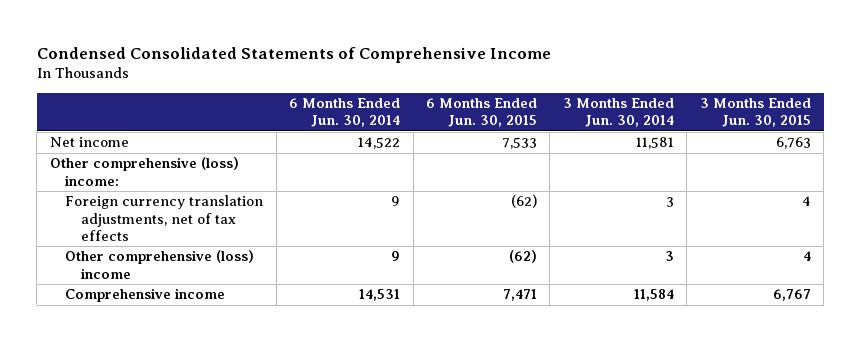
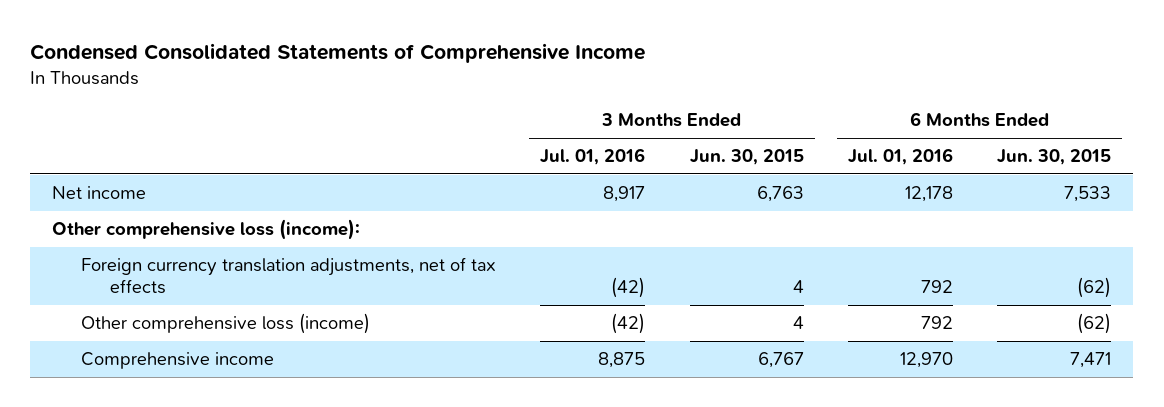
- | 6 Months Ended Jun. 30, 2014 | 6 Months Ended Jun. 30, 2015 | 3 Months Ended Jun. 30, 2014 | 3 Months Ended Jun. 30, 2015
+ | 3 Months Ended Jul. 01, 2016 | 3 Months Ended Jun. 30, 2015 | 6 Months Ended Jul. 01, 2016 | 6 Months Ended Jun. 30, 2015
- Other comprehensive (loss) income:
+ Other comprehensive loss (income):
- Other comprehensive (loss) income | 9 | (62) | 3 | 4
+ Other comprehensive loss (income) | (42) | 4 | 792 | (62)

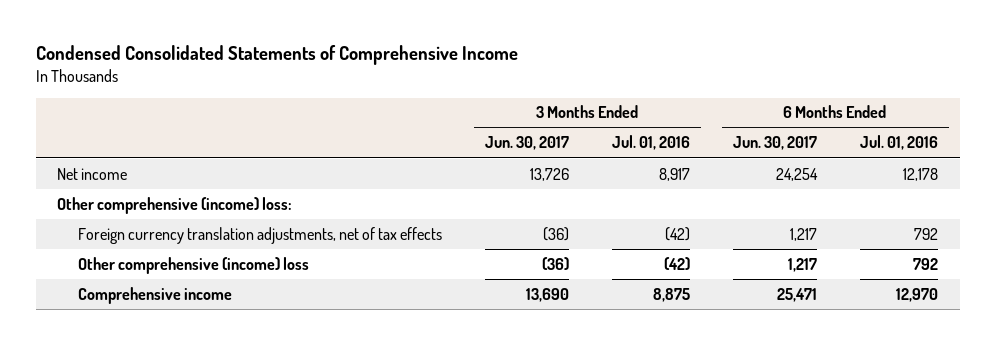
- | 3 Months Ended Jul. 01, 2016 | 3 Months Ended Jun. 30, 2015 | 6 Months Ended Jul. 01, 2016 | 6 Months Ended Jun. 30, 2015
+ | 3 Months Ended Jun. 30, 2017 | 3 Months Ended Jul. 01, 2016 | 6 Months Ended Jun. 30, 2017 | 6 Months Ended Jul. 01, 2016
- Other comprehensive loss (income):
+ Other comprehensive (income) loss:
- Other comprehensive loss (income) | (42) | 4 | 792 | (62)
+ Other comprehensive (income) loss | (36) | (42) | 1,217 | 792

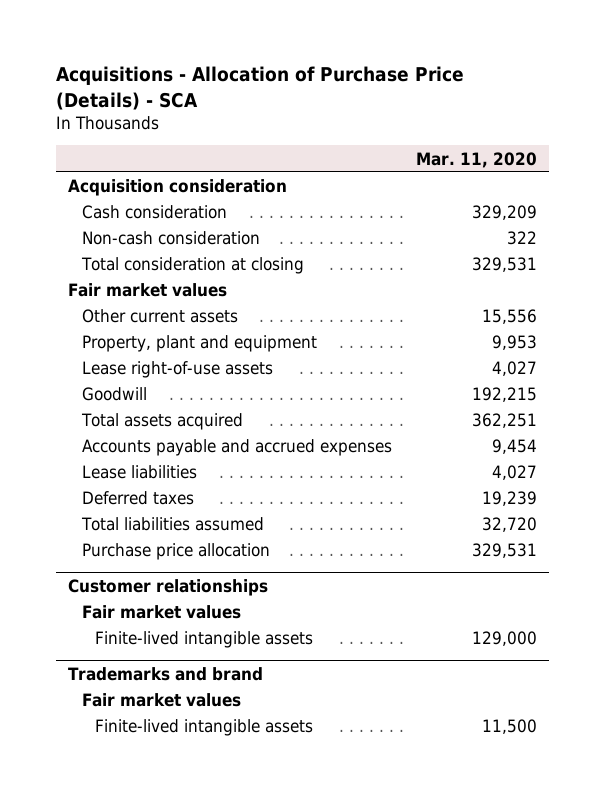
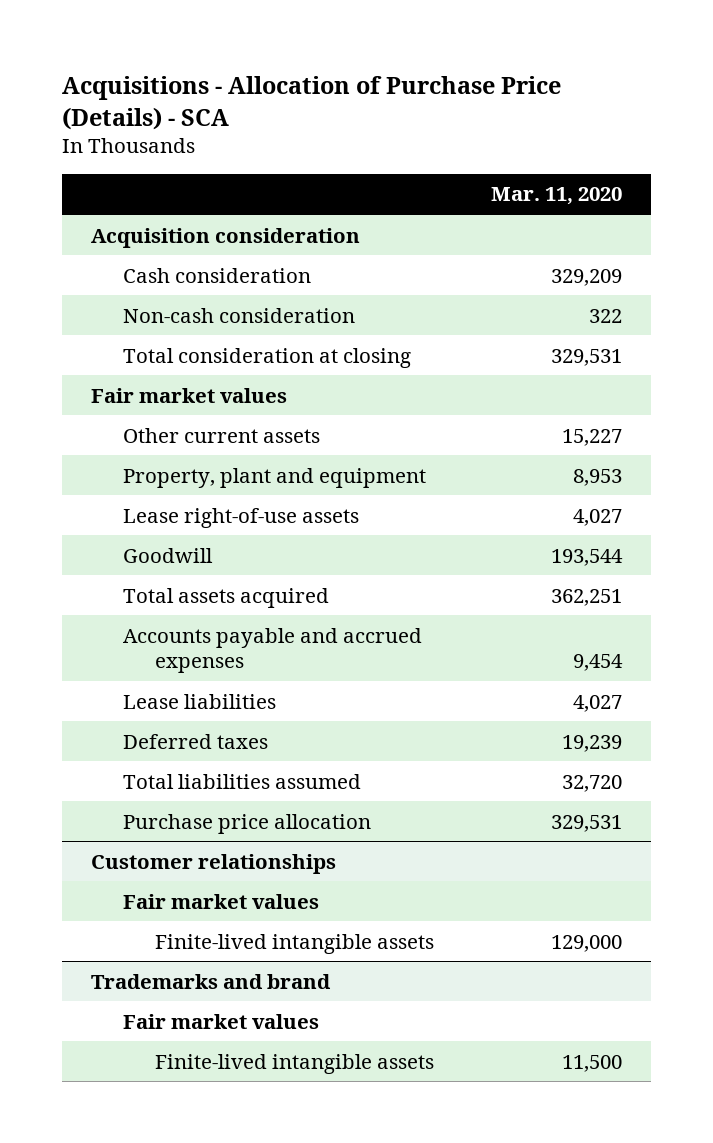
- Other current assets | 15,556
- Property, plant and equipment | 9,953
+ Other current assets | 15,227
+ Property, plant and equipment | 8,953
- Goodwill | 192,215
+ Goodwill | 193,544

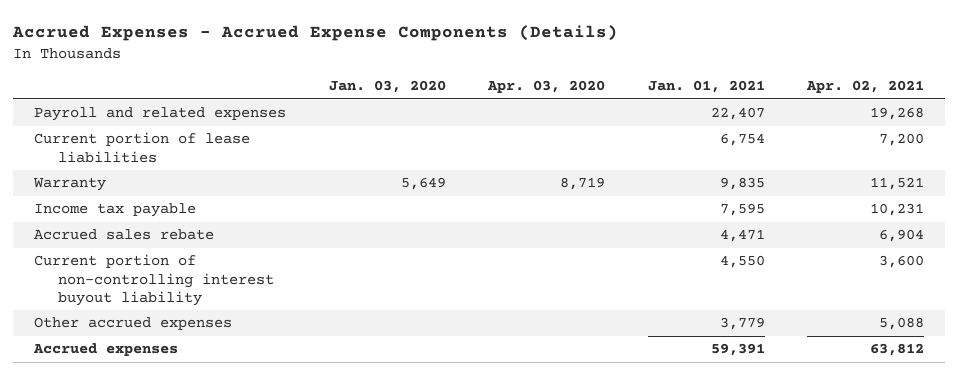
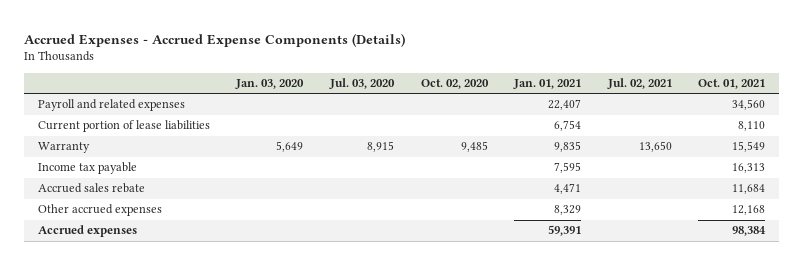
- | Jan. 03, 2020 | Apr. 03, 2020 | Jan. 01, 2021 | Apr. 02, 2021
+ | Jan. 03, 2020 | Jul. 03, 2020 | Oct. 02, 2020 | Jan. 01, 2021 | Jul. 02, 2021 | Oct. 01, 2021
- Current portion of non-controlling interest buyout liability | | | 4,550 | 3,600
- Other accrued expenses | | | 3,779 | 5,088
+ Other accrued expenses | | | | 8,329 | | 12,168

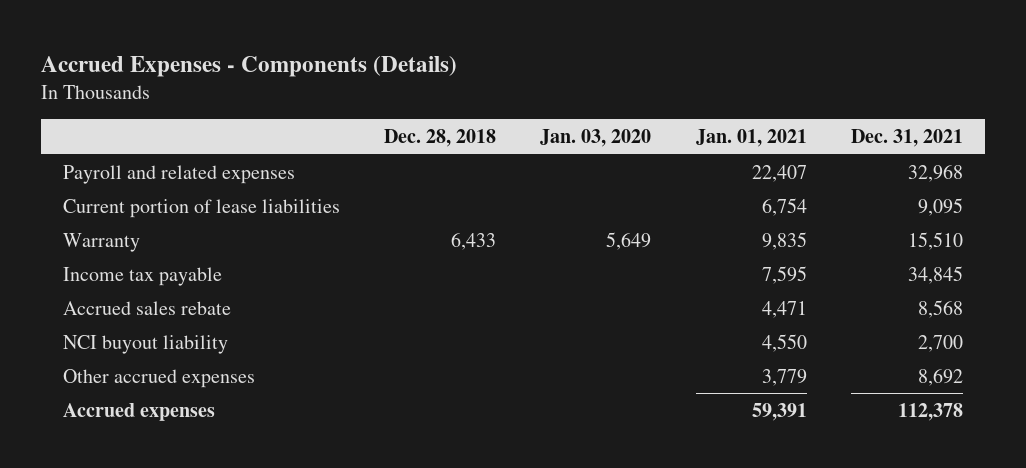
- Accrued Expenses - Accrued Expense Components (Details)
+ Accrued Expenses - Components (Details)
- | Jan. 03, 2020 | Jul. 03, 2020 | Oct. 02, 2020 | Jan. 01, 2021 | Jul. 02, 2021 | Oct. 01, 2021
+ | Dec. 28, 2018 | Jan. 03, 2020 | Jan. 01, 2021 | Dec. 31, 2021
- Other accrued expenses | | | | 8,329 | | 12,168
+ NCI buyout liability | | | 4,550 | 2,700
+ Other accrued expenses | | | 3,779 | 8,692

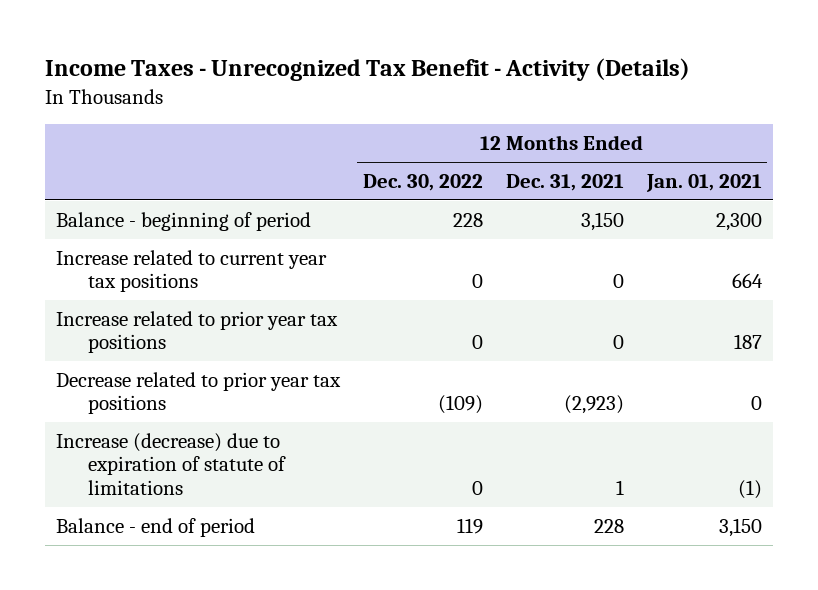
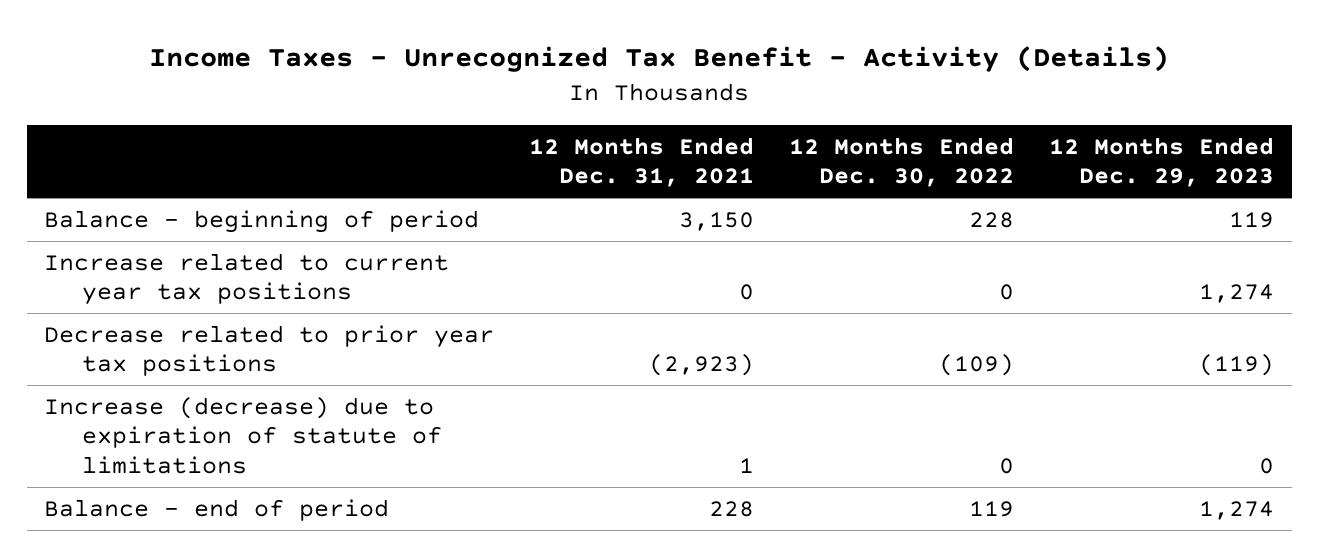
- | 12 Months Ended Dec. 30, 2022 | 12 Months Ended Dec. 31, 2021 | 12 Months Ended Jan. 01, 2021
+ | 12 Months Ended Dec. 31, 2021 | 12 Months Ended Dec. 30, 2022 | 12 Months Ended Dec. 29, 2023
- Increase related to prior year tax positions | 0 | 0 | 187

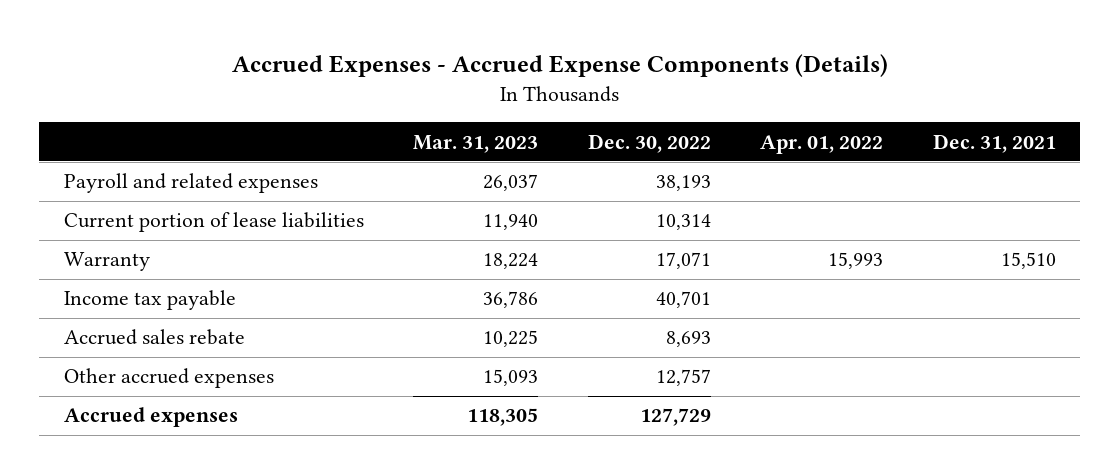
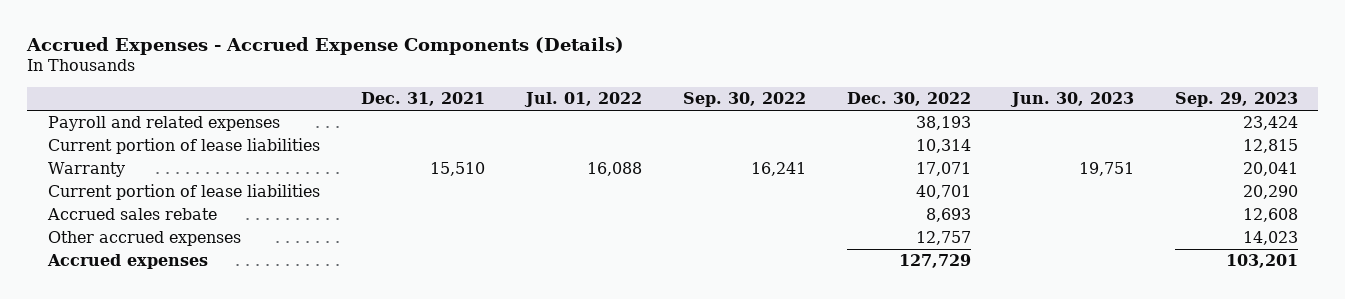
- | Mar. 31, 2023 | Dec. 30, 2022 | Apr. 01, 2022 | Dec. 31, 2021
+ | Dec. 31, 2021 | Jul. 01, 2022 | Sep. 30, 2022 | Dec. 30, 2022 | Jun. 30, 2023 | Sep. 29, 2023
- Income tax payable | 36,786 | 40,701 | |
+ Current portion of lease liabilities | | | | 40,701 | | 20,290

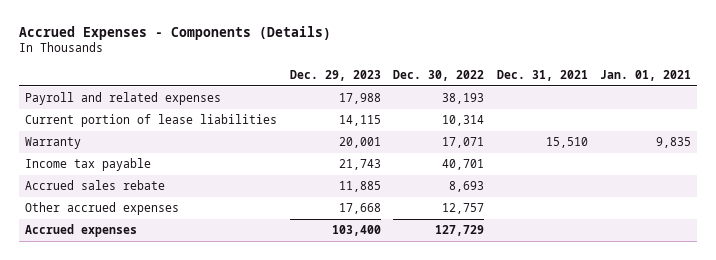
- Accrued Expenses - Accrued Expense Components (Details)
+ Accrued Expenses - Components (Details)
- | Dec. 31, 2021 | Jul. 01, 2022 | Sep. 30, 2022 | Dec. 30, 2022 | Jun. 30, 2023 | Sep. 29, 2023
+ | Dec. 29, 2023 | Dec. 30, 2022 | Dec. 31, 2021 | Jan. 01, 2021
- Current portion of lease liabilities | | | | 40,701 | | 20,290
+ Income tax payable | 21,743 | 40,701 | |

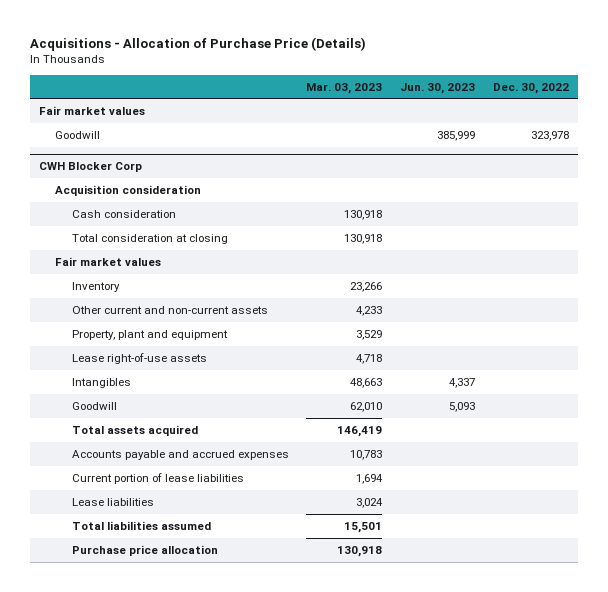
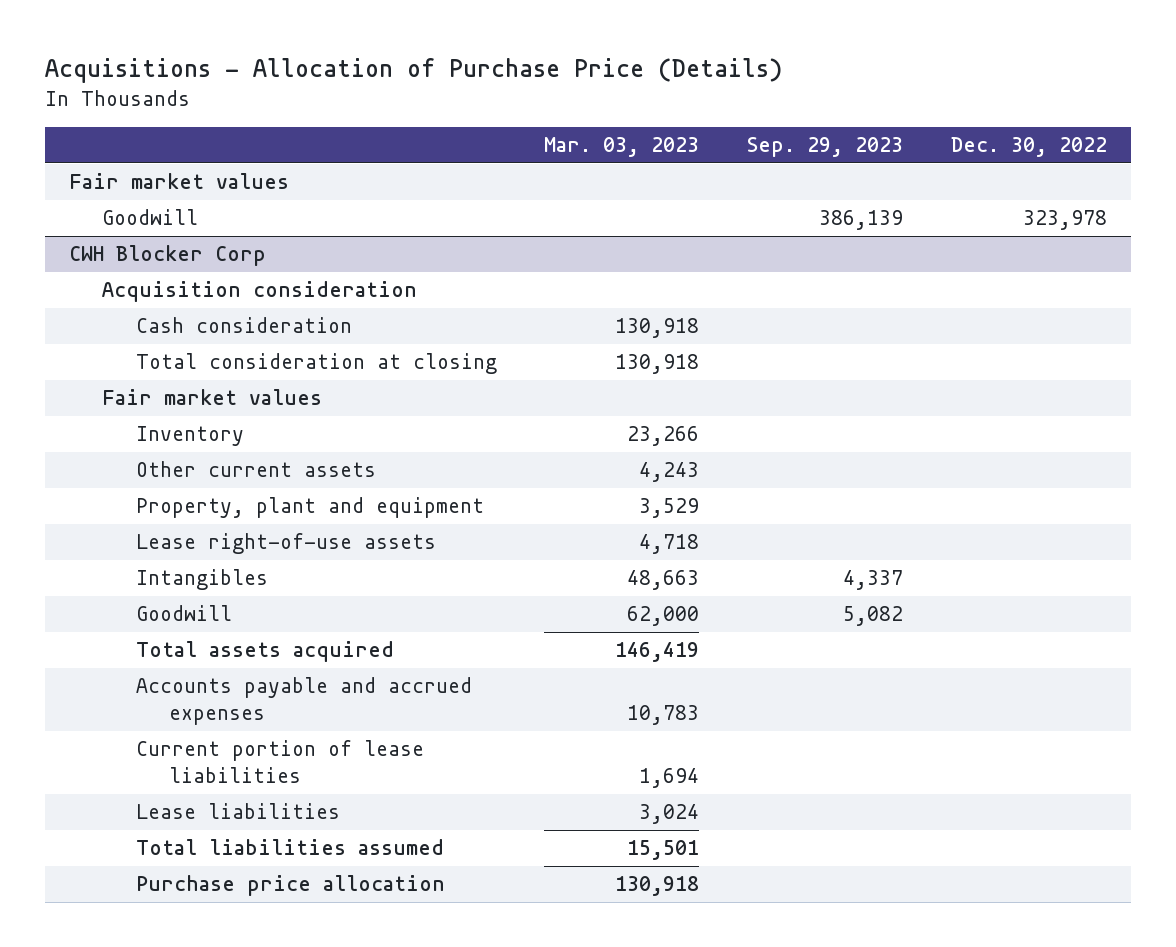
- | Mar. 03, 2023 | Jun. 30, 2023 | Dec. 30, 2022
+ | Mar. 03, 2023 | Sep. 29, 2023 | Dec. 30, 2022
@ CWH Blocker Corp
- Other current and non-current assets | 4,233 | |
+ Other current assets | 4,243 | |
- Goodwill | 62,010 | 5,093 |
+ Goodwill | 62,000 | 5,082 |

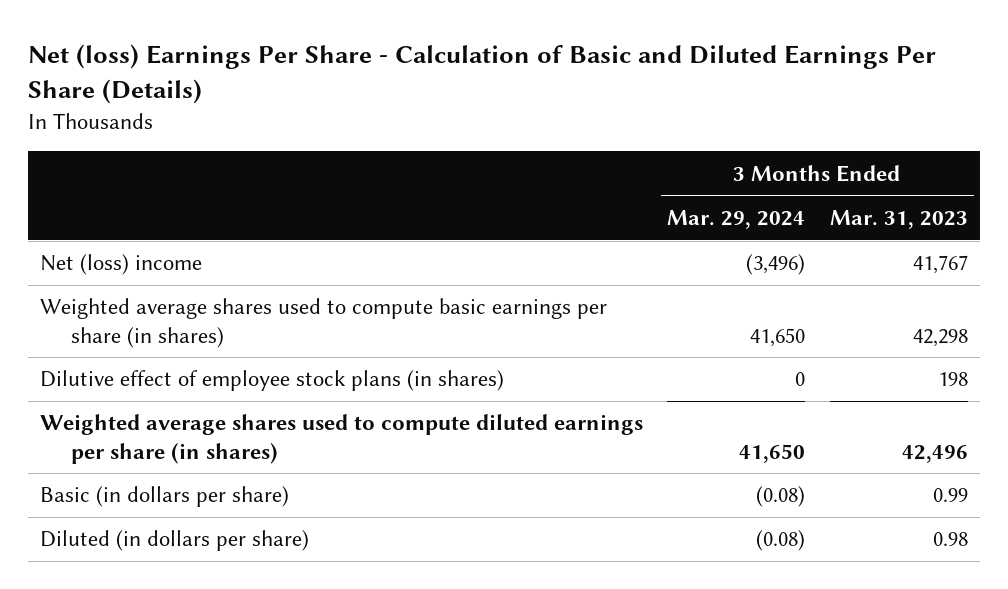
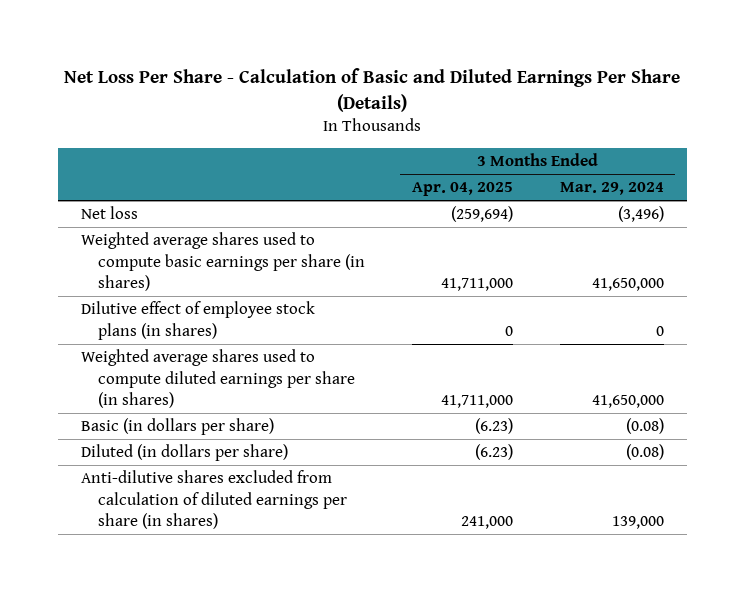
- Net (loss) Earnings Per Share - Calculation of Basic and Diluted Earnings Per Share (Details)
+ Net Loss Per Share - Calculation of Basic and Diluted Earnings Per Share (Details)
- | 3 Months Ended Mar. 29, 2024 | 3 Months Ended Mar. 31, 2023
+ | 3 Months Ended Apr. 04, 2025 | 3 Months Ended Mar. 29, 2024
- Net (loss) income | (3,496) | 41,767
- Weighted average shares used to compute basic earnings per share (in shares) | 41,650 | 42,298
+ Net loss | (259,694) | (3,496)
+ Weighted average shares used to compute basic earnings per share (in shares) | 41,711,000 | 41,650,000
- Weighted average shares used to compute diluted earnings per share (in shares) | 41,650 | 42,496
+ Weighted average shares used to compute diluted earnings per share (in shares) | 41,711,000 | 41,650,000
+ Anti-dilutive shares excluded from calculation of diluted earnings per share (in shares) | 241,000 | 139,000

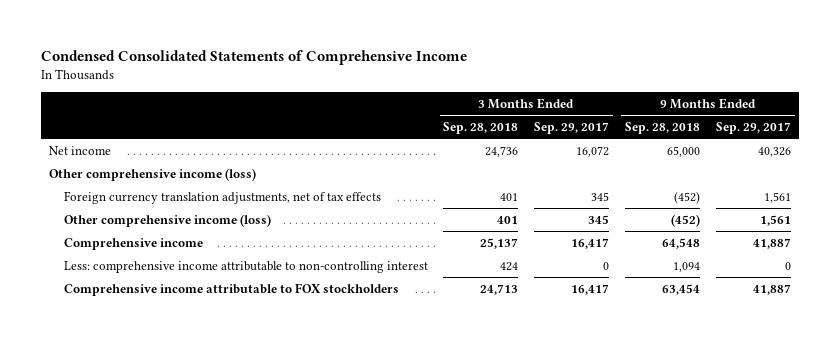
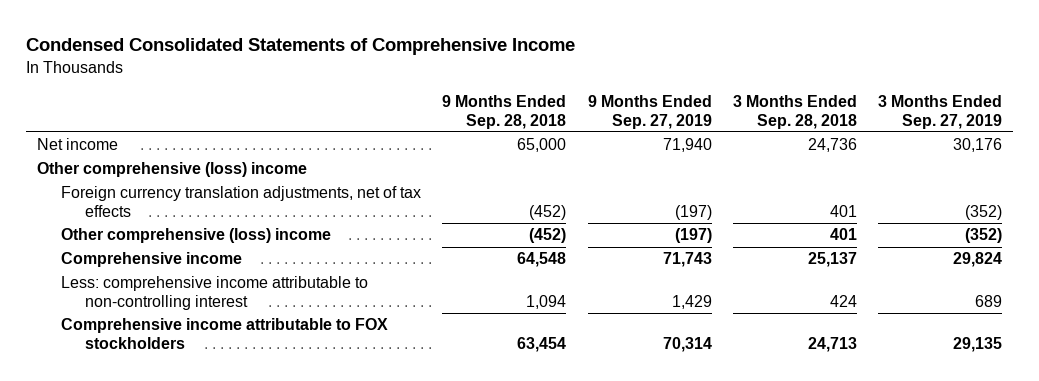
- | 3 Months Ended Sep. 28, 2018 | 3 Months Ended Sep. 29, 2017 | 9 Months Ended Sep. 28, 2018 | 9 Months Ended Sep. 29, 2017
+ | 9 Months Ended Sep. 28, 2018 | 9 Months Ended Sep. 27, 2019 | 3 Months Ended Sep. 28, 2018 | 3 Months Ended Sep. 27, 2019
- Other comprehensive income (loss)
+ Other comprehensive (loss) income
- Other comprehensive income (loss) | 401 | 345 | (452) | 1,561
+ Other comprehensive (loss) income | (452) | (197) | 401 | (352)

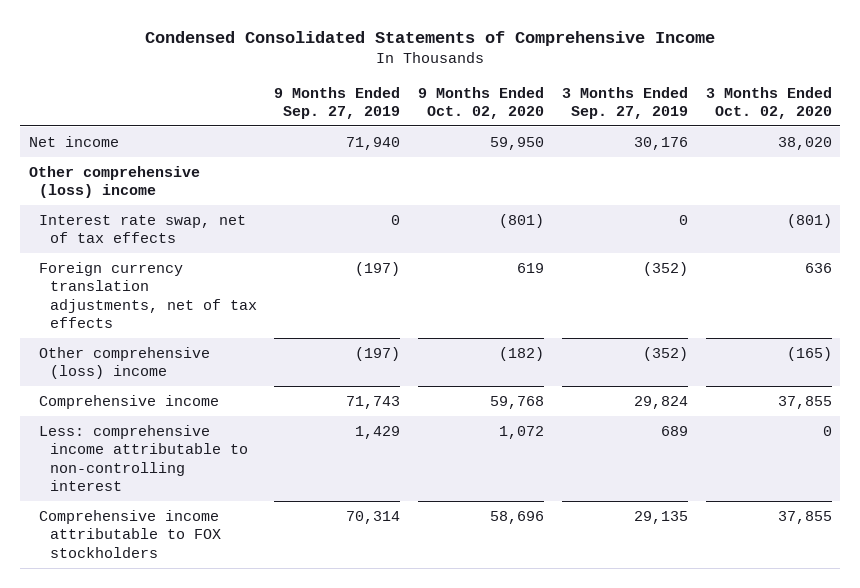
- | 9 Months Ended Sep. 28, 2018 | 9 Months Ended Sep. 27, 2019 | 3 Months Ended Sep. 28, 2018 | 3 Months Ended Sep. 27, 2019
+ | 9 Months Ended Sep. 27, 2019 | 9 Months Ended Oct. 02, 2020 | 3 Months Ended Sep. 27, 2019 | 3 Months Ended Oct. 02, 2020
+ Interest rate swap, net of tax effects | 0 | (801) | 0 | (801)

